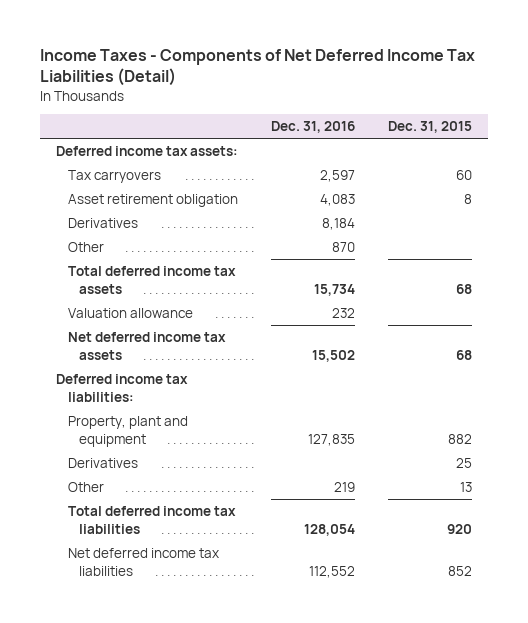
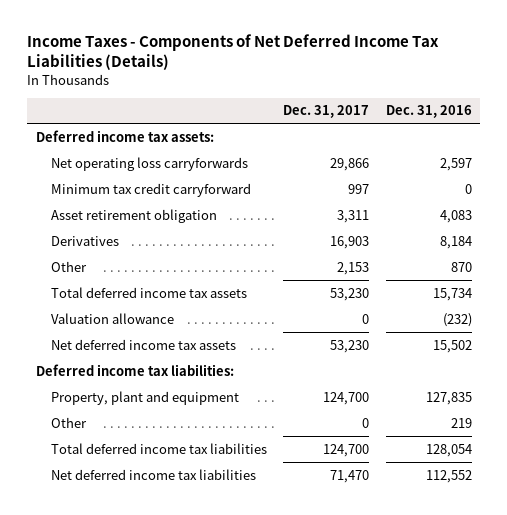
- Income Taxes - Components of Net Deferred Income Tax Liabilities (Detail)
+ Income Taxes - Components of Net Deferred Income Tax Liabilities (Details)
- | Dec. 31, 2016 | Dec. 31, 2015
+ | Dec. 31, 2017 | Dec. 31, 2016
- Tax carryovers | 2,597 | 60
+ Net operating loss carryforwards | 29,866 | 2,597
+ Minimum tax credit carryforward | 997 | 0
- Valuation allowance | 232 |
+ Valuation allowance | 0 | (232)
- Derivatives | | 25

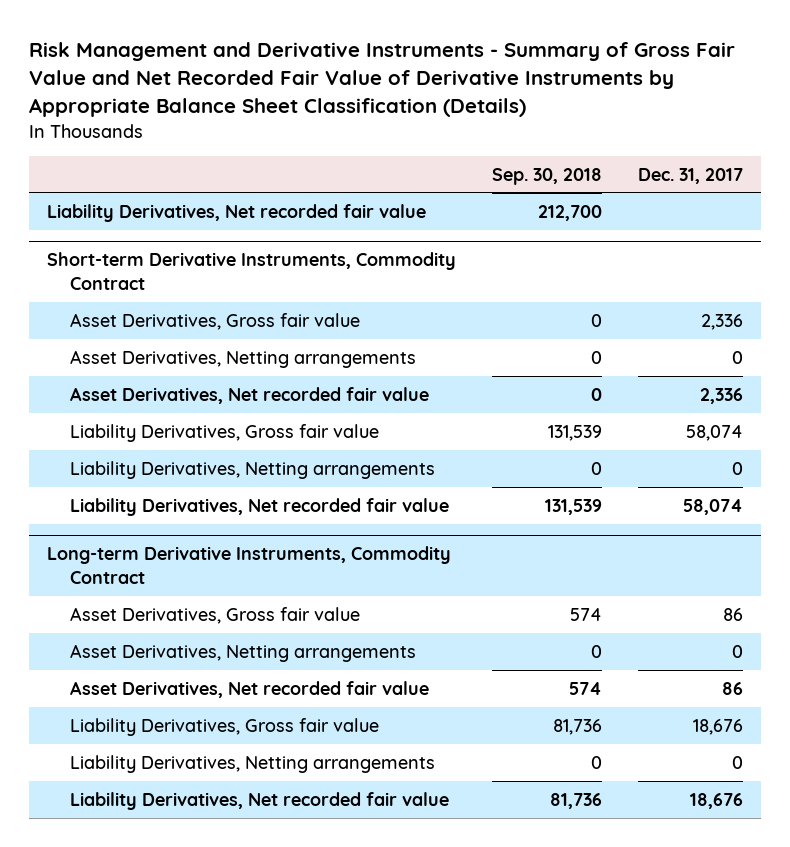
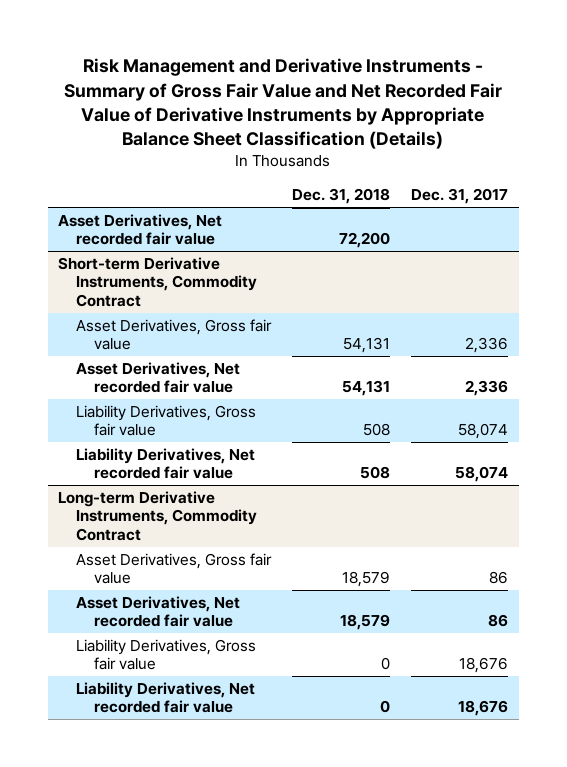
- | Sep. 30, 2018 | Dec. 31, 2017
+ | Dec. 31, 2018 | Dec. 31, 2017
- Liability Derivatives, Net recorded fair value | 212,700 |
+ Asset Derivatives, Net recorded fair value | 72,200 |
@ Short-term Derivative Instruments, Commodity Contract
- Asset Derivatives, Netting arrangements | 0 | 0
- Liability Derivatives, Netting arrangements | 0 | 0
@ Long-term Derivative Instruments, Commodity Contract
- Asset Derivatives, Netting arrangements | 0 | 0
- Liability Derivatives, Netting arrangements | 0 | 0

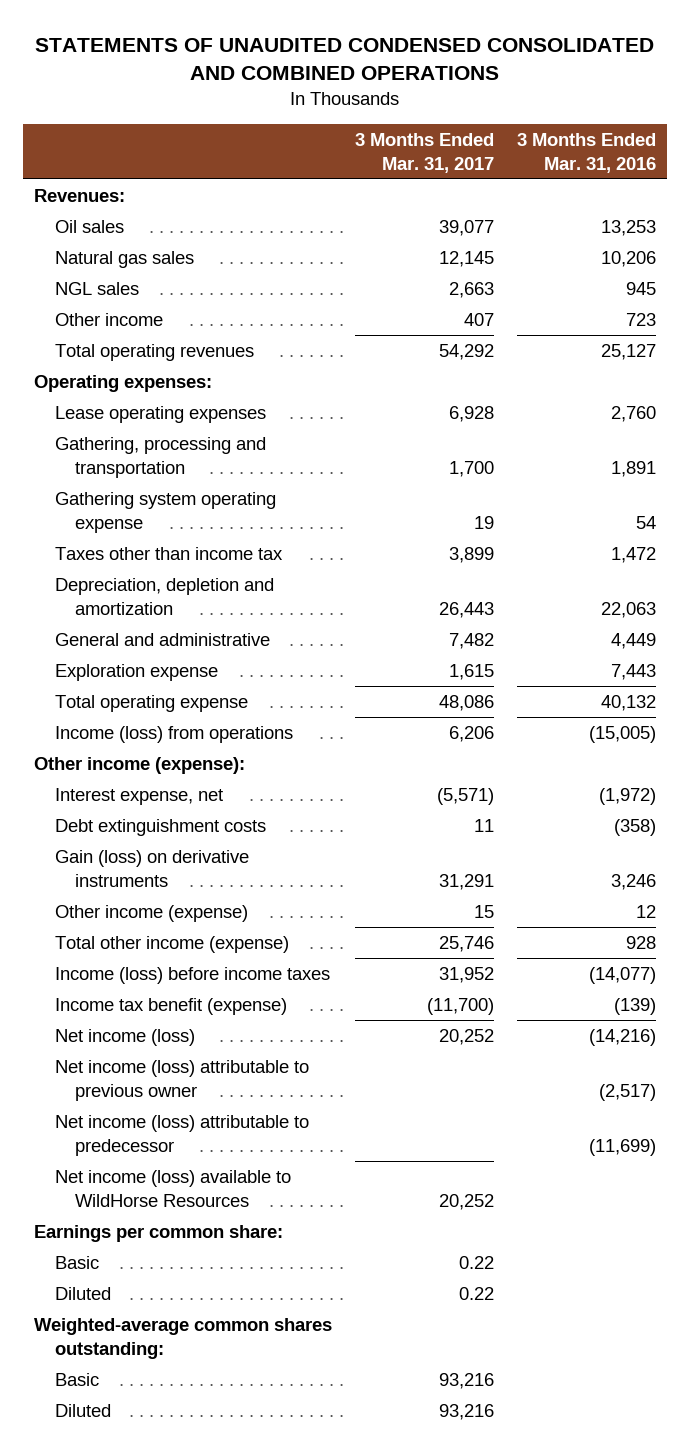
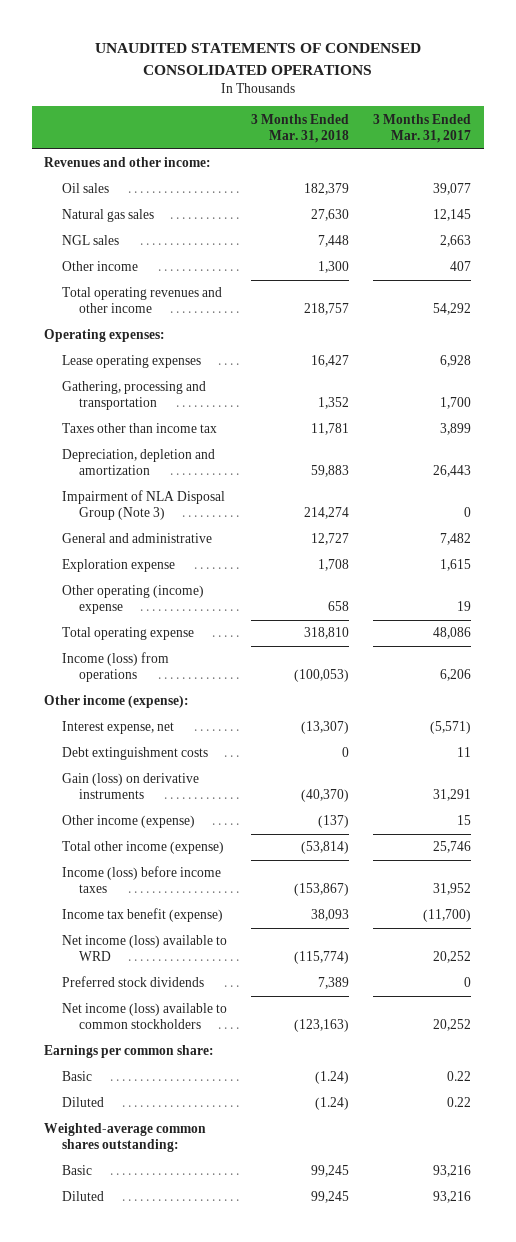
- STATEMENTS OF UNAUDITED CONDENSED CONSOLIDATED AND COMBINED OPERATIONS
+ UNAUDITED STATEMENTS OF CONDENSED CONSOLIDATED OPERATIONS
- | 3 Months Ended Mar. 31, 2017 | 3 Months Ended Mar. 31, 2016
+ | 3 Months Ended Mar. 31, 2018 | 3 Months Ended Mar. 31, 2017
- Revenues:
+ Revenues and other income:
- Total operating revenues | 54,292 | 25,127
+ Total operating revenues and other income | 218,757 | 54,292
- Gathering system operating expense | 19 | 54
+ Impairment of NLA Disposal Group (Note 3) | 214,274 | 0
+ Other operating (income) expense | 658 | 19
- Net income (loss) | 20,252 | (14,216)
- Net income (loss) attributable to previous owner | | (2,517)
- Net income (loss) attributable to predecessor | | (11,699)
- Net income (loss) available to WildHorse Resources | 20,252 |
+ Net income (loss) available to WRD | (115,774) | 20,252
+ Preferred stock dividends | 7,389 | 0
+ Net income (loss) available to common stockholders | (123,163) | 20,252

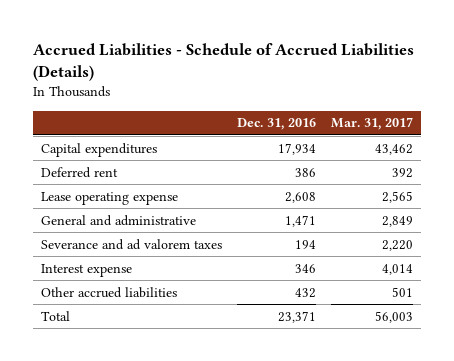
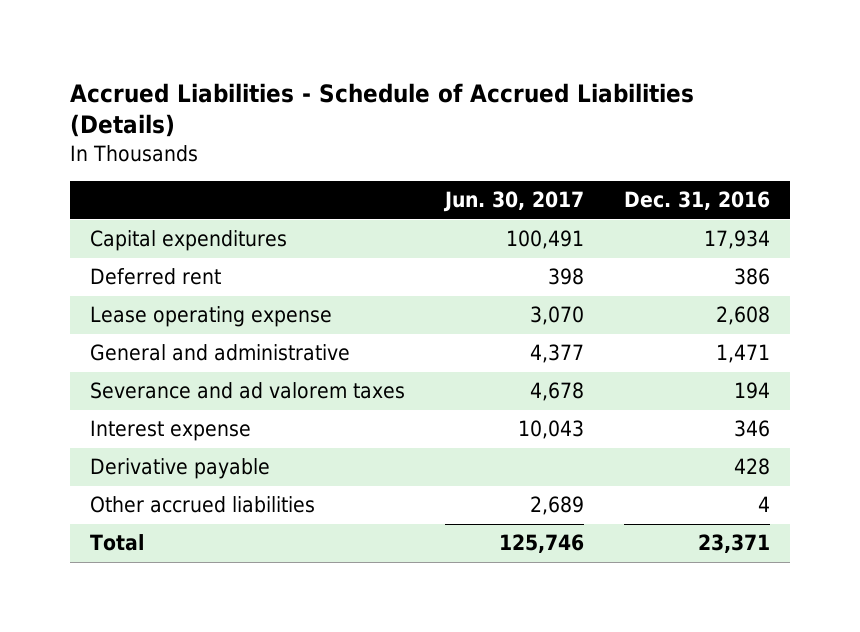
- | Dec. 31, 2016 | Mar. 31, 2017
+ | Jun. 30, 2017 | Dec. 31, 2016
- Other accrued liabilities | 432 | 501
+ Derivative payable | | 428
+ Other accrued liabilities | 2,689 | 4

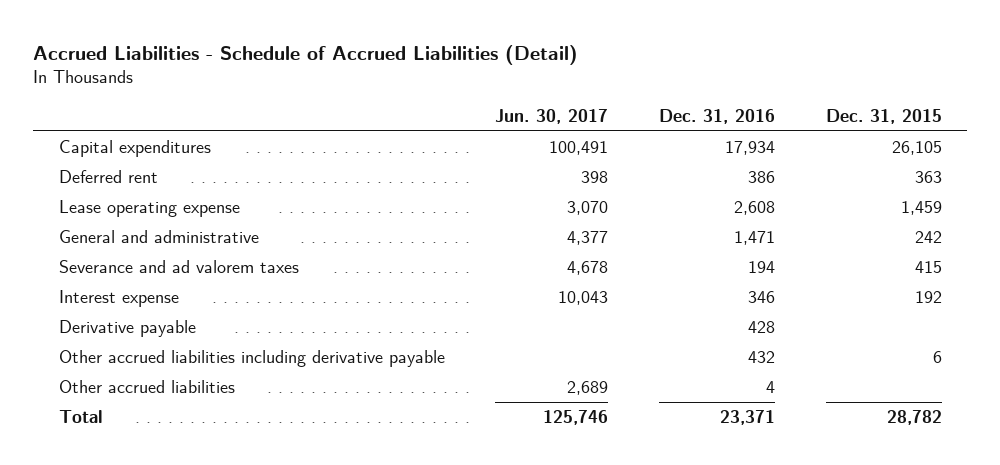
- Accrued Liabilities - Schedule of Accrued Liabilities (Details)
+ Accrued Liabilities - Schedule of Accrued Liabilities (Detail)
- | Jun. 30, 2017 | Dec. 31, 2016
+ | Jun. 30, 2017 | Dec. 31, 2016 | Dec. 31, 2015
+ Other accrued liabilities including derivative payable | | 432 | 6

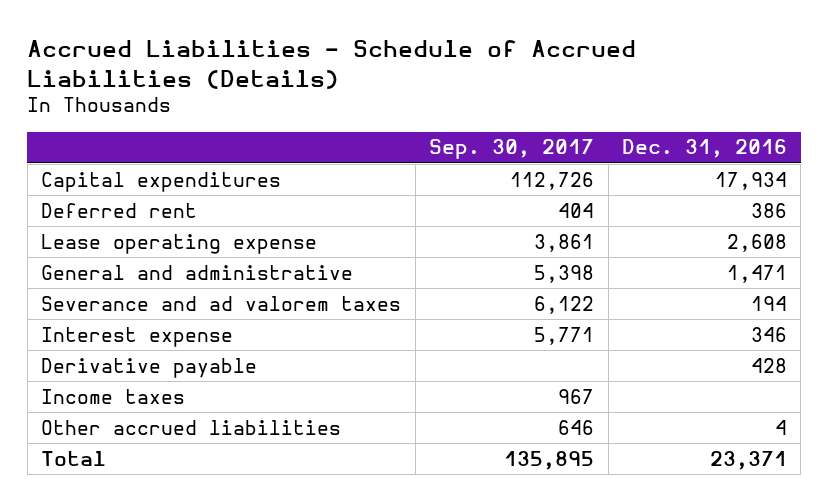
- Accrued Liabilities - Schedule of Accrued Liabilities (Detail)
+ Accrued Liabilities - Schedule of Accrued Liabilities (Details)
- | Jun. 30, 2017 | Dec. 31, 2016 | Dec. 31, 2015
+ | Sep. 30, 2017 | Dec. 31, 2016
- Other accrued liabilities including derivative payable | | 432 | 6
+ Income taxes | 967 |

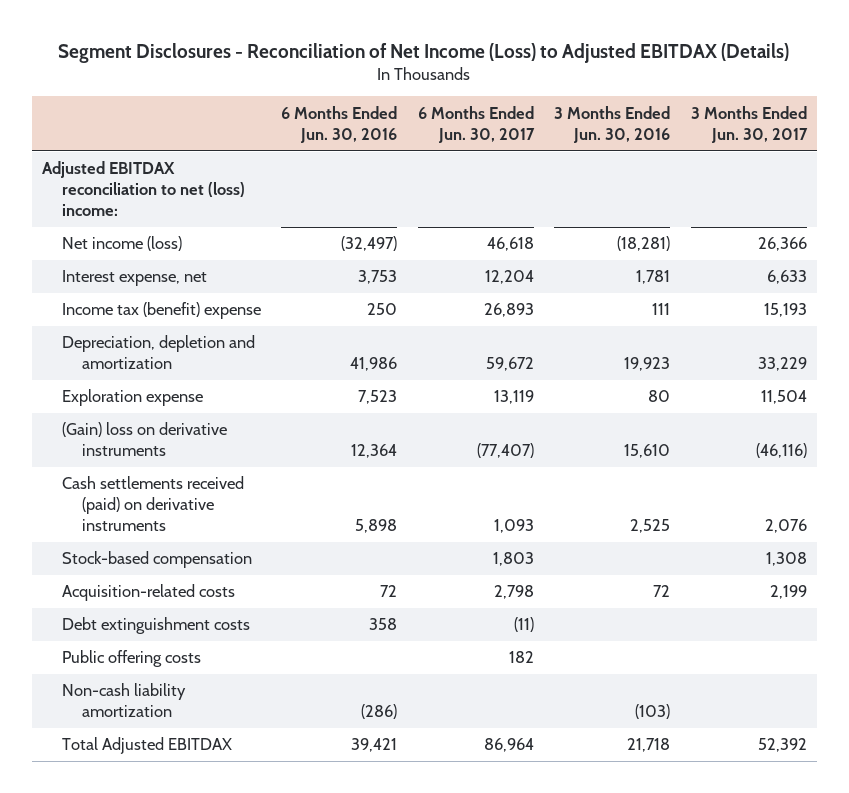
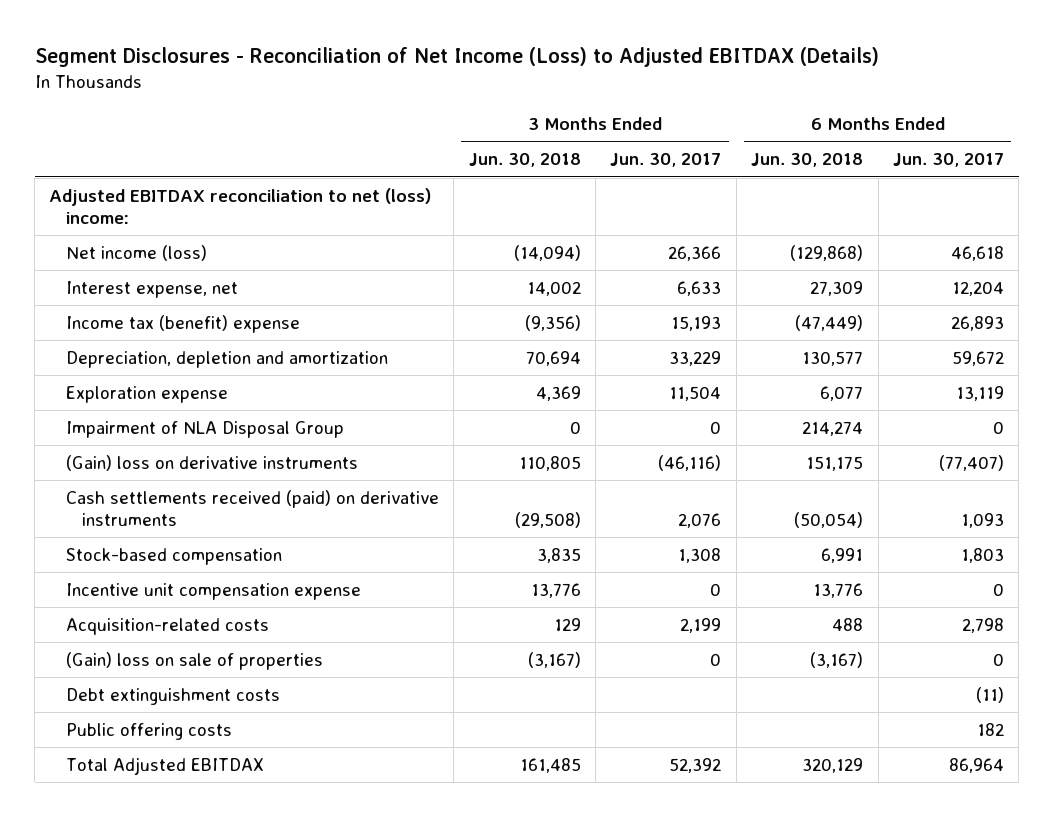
- | 6 Months Ended Jun. 30, 2016 | 6 Months Ended Jun. 30, 2017 | 3 Months Ended Jun. 30, 2016 | 3 Months Ended Jun. 30, 2017
+ | 3 Months Ended Jun. 30, 2018 | 3 Months Ended Jun. 30, 2017 | 6 Months Ended Jun. 30, 2018 | 6 Months Ended Jun. 30, 2017
+ Impairment of NLA Disposal Group | 0 | 0 | 214,274 | 0
+ Incentive unit compensation expense | 13,776 | 0 | 13,776 | 0
+ (Gain) loss on sale of properties | (3,167) | 0 | (3,167) | 0
- Non-cash liability amortization | (286) | | (103) |

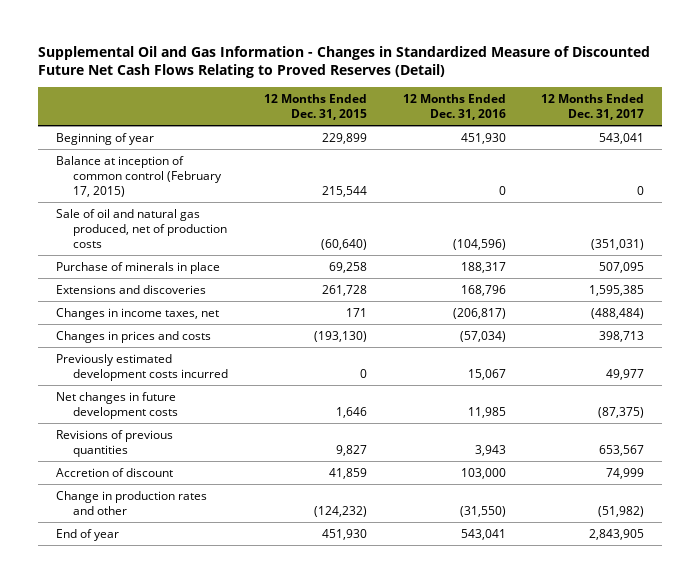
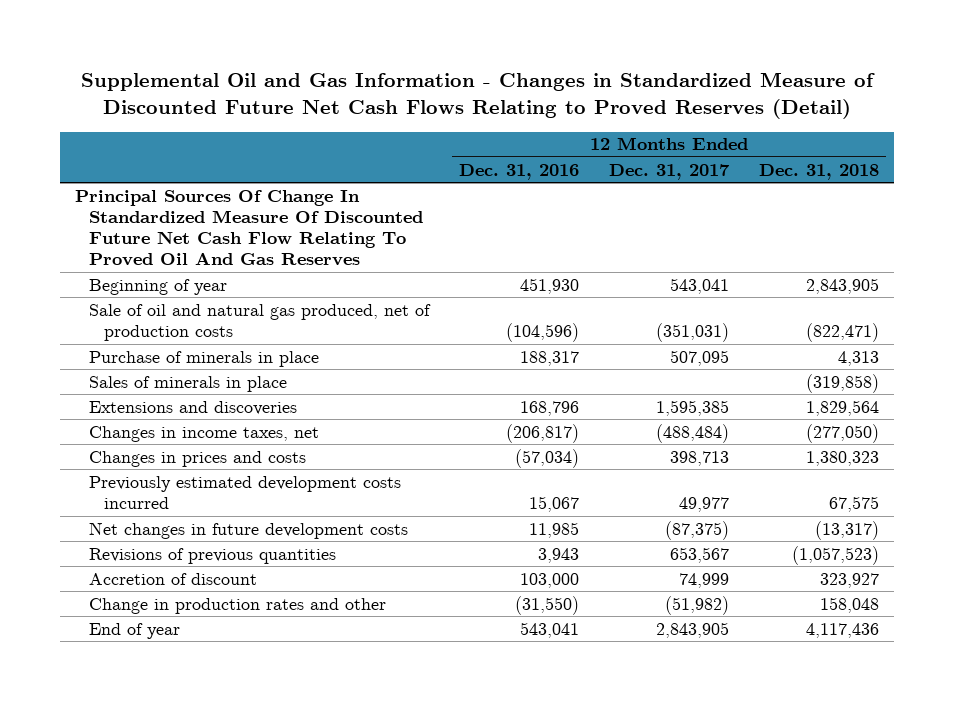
- | 12 Months Ended Dec. 31, 2015 | 12 Months Ended Dec. 31, 2016 | 12 Months Ended Dec. 31, 2017
+ | 12 Months Ended Dec. 31, 2016 | 12 Months Ended Dec. 31, 2017 | 12 Months Ended Dec. 31, 2018
+ Principal Sources Of Change In Standardized Measure Of Discounted Future Net Cash Flow Relating To Proved Oil And Gas Reserves
- Balance at inception of common control (February 17, 2015) | 215,544 | 0 | 0
+ Sales of minerals in place | | | (319,858)

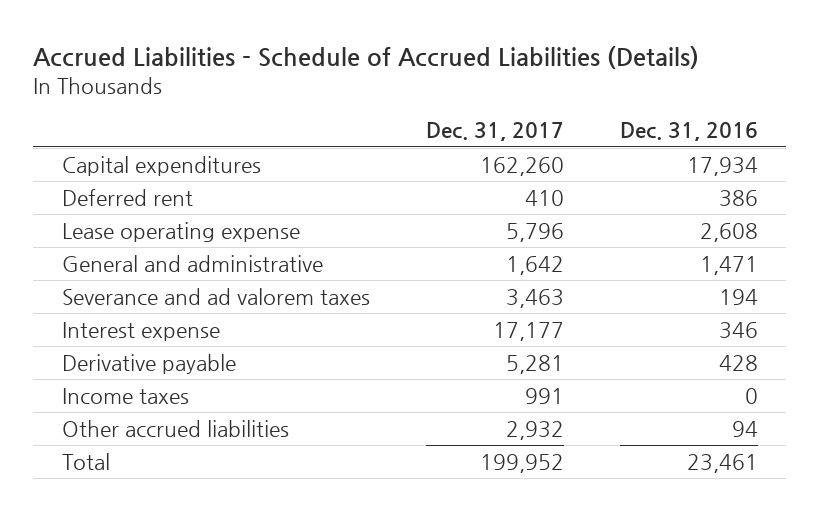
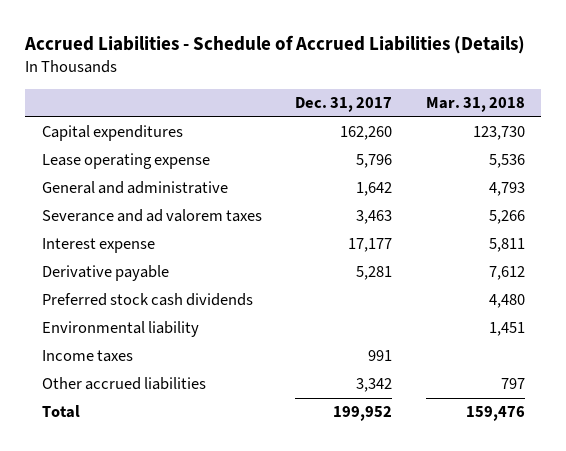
- | Dec. 31, 2017 | Dec. 31, 2016
+ | Dec. 31, 2017 | Mar. 31, 2018
- Deferred rent | 410 | 386
+ Preferred stock cash dividends | | 4,480
+ Environmental liability | | 1,451
- Other accrued liabilities | 2,932 | 94
+ Other accrued liabilities | 3,342 | 797

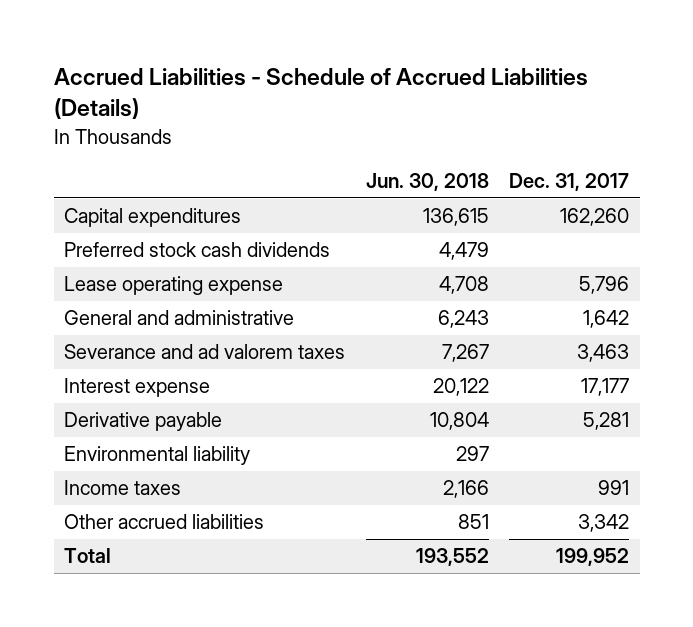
- | Dec. 31, 2017 | Mar. 31, 2018
+ | Jun. 30, 2018 | Dec. 31, 2017
moved up: Preferred stock cash dividends | 4,479 |

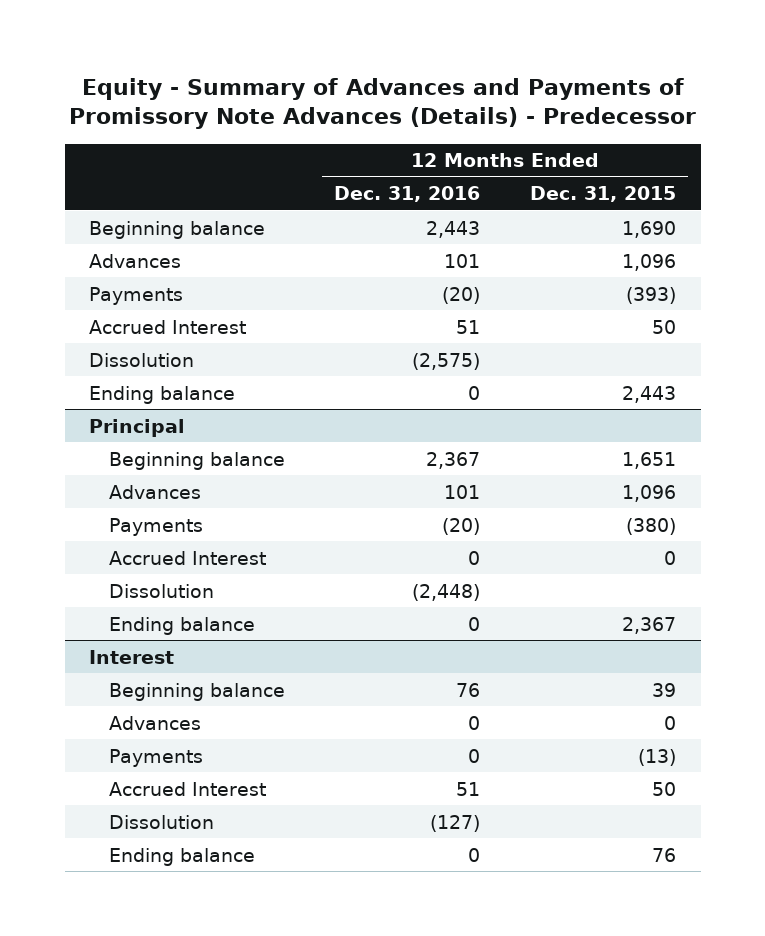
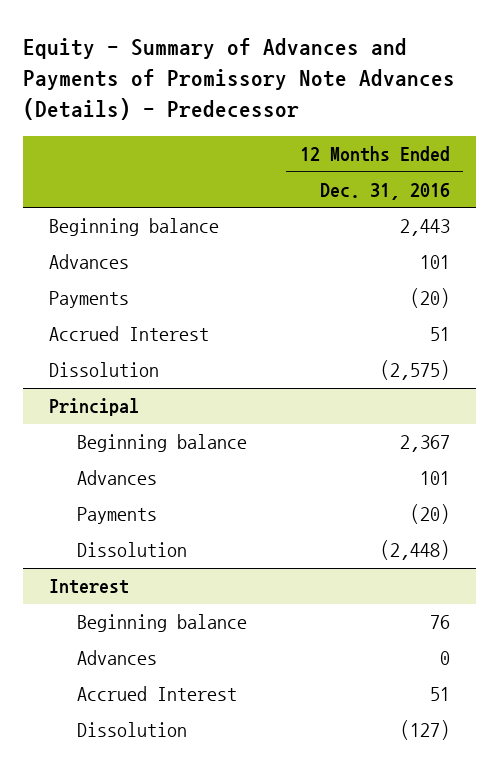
- | 12 Months Ended Dec. 31, 2016 | 12 Months Ended Dec. 31, 2015
+ | 12 Months Ended Dec. 31, 2016
- Ending balance | 0 | 2,443
@ Principal
- Accrued Interest | 0 | 0
- Ending balance | 0 | 2,367
@ Interest
- Payments | 0 | (13)
- Ending balance | 0 | 76

